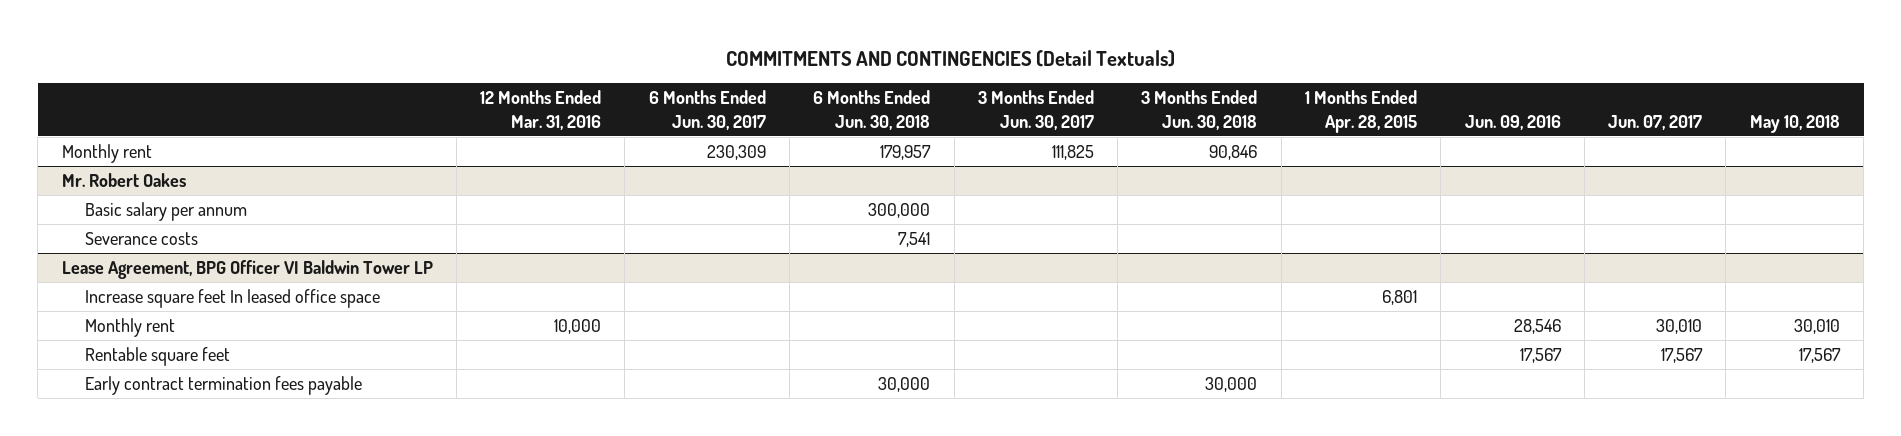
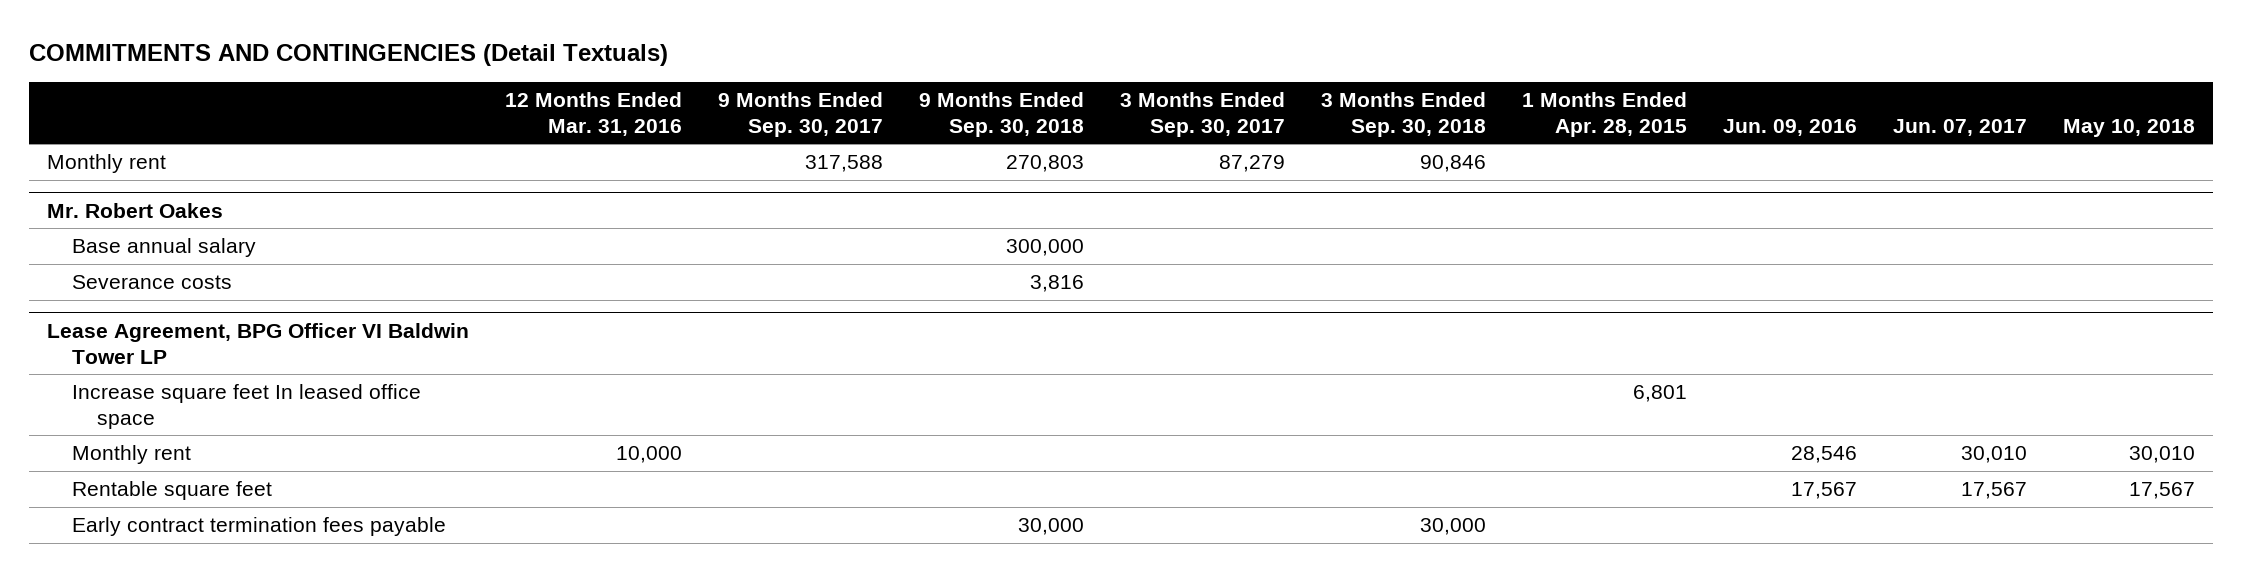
- | 12 Months Ended Mar. 31, 2016 | 6 Months Ended Jun. 30, 2017 | 6 Months Ended Jun. 30, 2018 | 3 Months Ended Jun. 30, 2017 | 3 Months Ended Jun. 30, 2018 | 1 Months Ended Apr. 28, 2015 | Jun. 09, 2016 | Jun. 07, 2017 | May 10, 2018
+ | 12 Months Ended Mar. 31, 2016 | 9 Months Ended Sep. 30, 2017 | 9 Months Ended Sep. 30, 2018 | 3 Months Ended Sep. 30, 2017 | 3 Months Ended Sep. 30, 2018 | 1 Months Ended Apr. 28, 2015 | Jun. 09, 2016 | Jun. 07, 2017 | May 10, 2018
@ Mr. Robert Oakes
- Basic salary per annum | | | 300,000 | | | | | |
+ Base annual salary | | | 300,000 | | | | | |

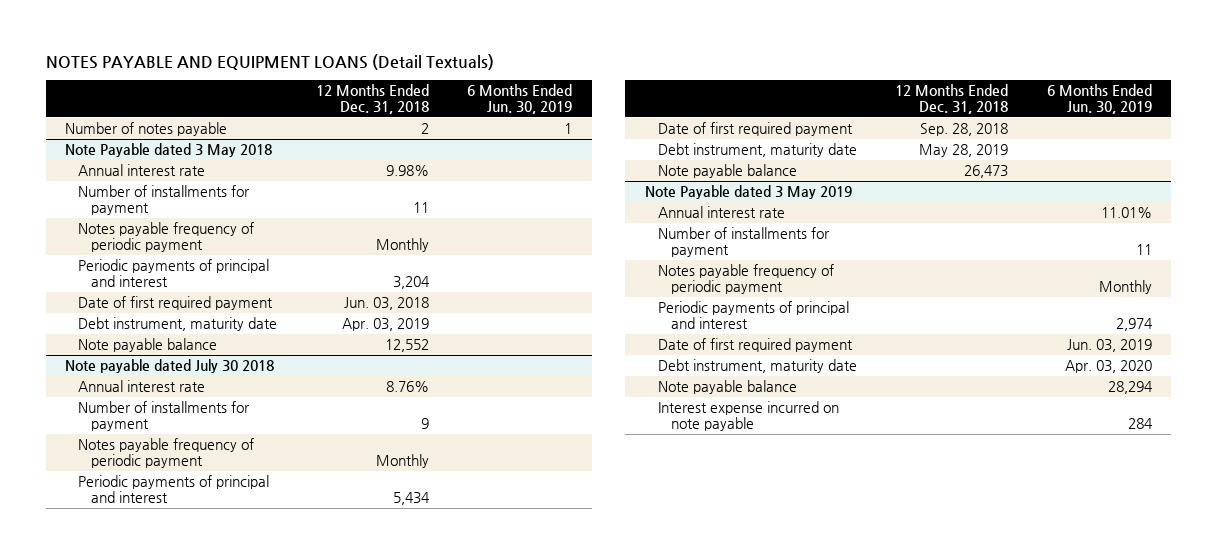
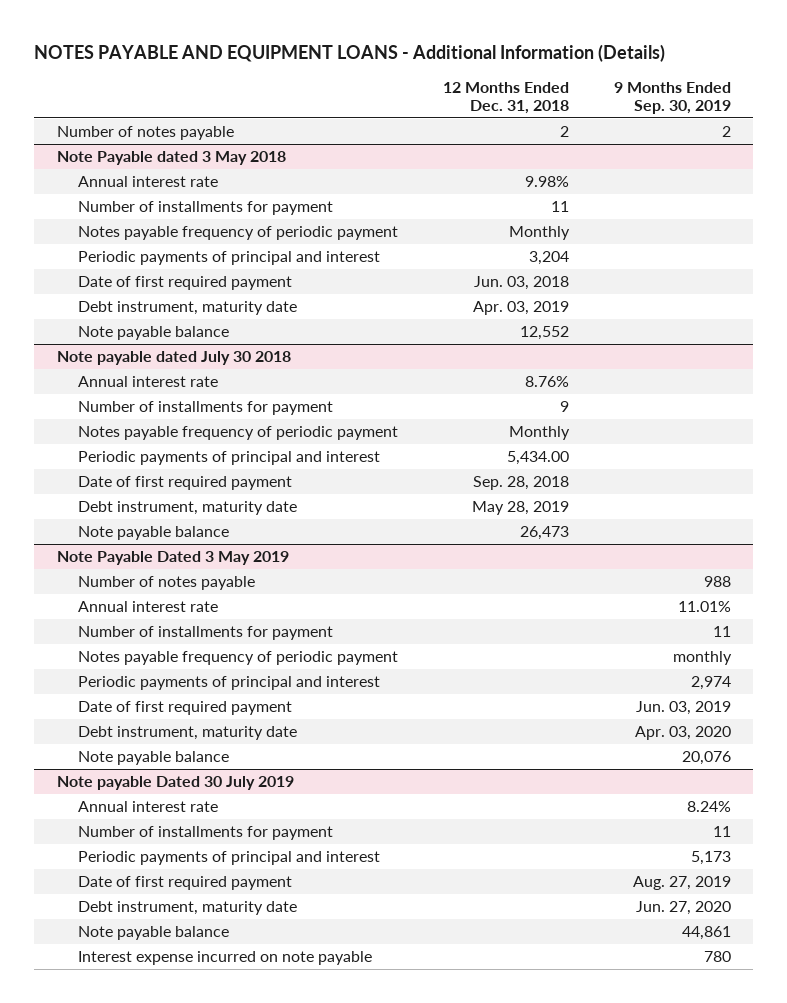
- NOTES PAYABLE AND EQUIPMENT LOANS (Detail Textuals)
+ NOTES PAYABLE AND EQUIPMENT LOANS - Additional Information (Details)
- | 12 Months Ended Dec. 31, 2018 | 6 Months Ended Jun. 30, 2019
+ | 12 Months Ended Dec. 31, 2018 | 9 Months Ended Sep. 30, 2019
@ Note payable dated July 30 2018
- Periodic payments of principal and interest | 5,434 |
+ Periodic payments of principal and interest | 5,434.00 |
- Note Payable dated 3 May 2019
+ Note Payable Dated 3 May 2019
+ Number of notes payable | | 988
- Interest expense incurred on note payable | | 284
+ Note payable Dated 30 July 2019
+ Annual interest rate | | 8.24%
+ Number of installments for payment | | 11
+ Periodic payments of principal and interest | | 5,173
+ Date of first required payment | | Aug. 27, 2019
+ Debt instrument, maturity date | | Jun. 27, 2020
+ Note payable balance | | 44,861
+ Interest expense incurred on note payable | | 780

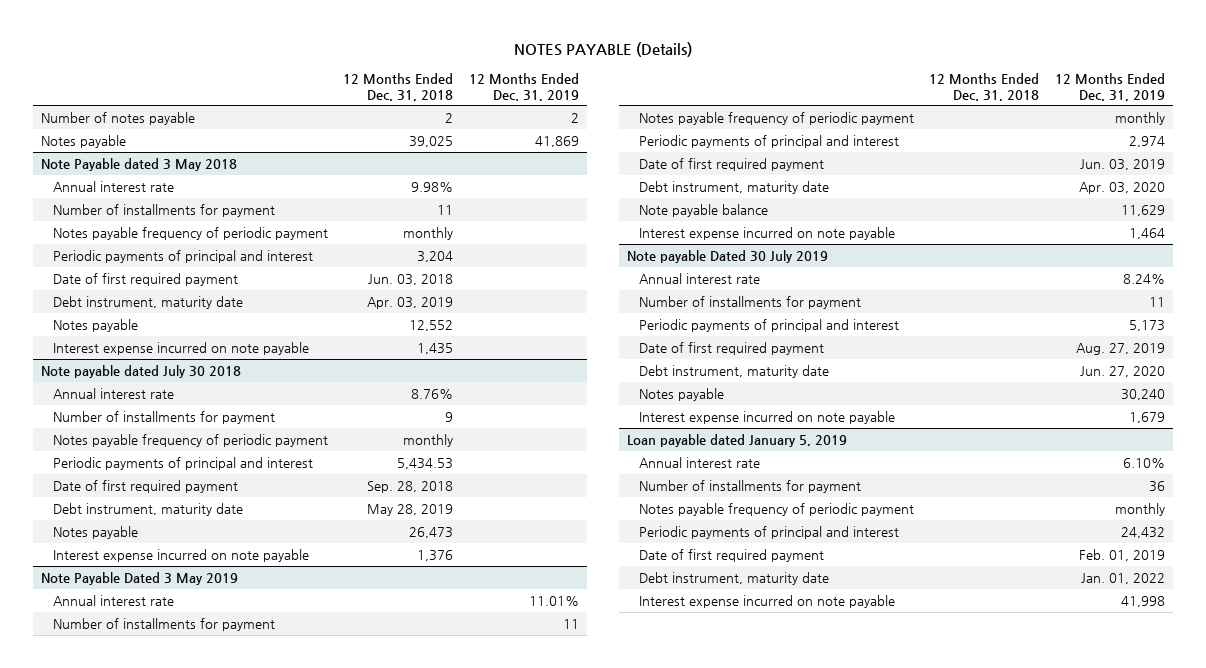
- NOTES PAYABLE AND EQUIPMENT LOANS - Additional Information (Details)
+ NOTES PAYABLE (Details)
- | 12 Months Ended Dec. 31, 2018 | 9 Months Ended Sep. 30, 2019
+ | 12 Months Ended Dec. 31, 2018 | 12 Months Ended Dec. 31, 2019
+ Notes payable | 39,025 | 41,869
@ Note Payable dated 3 May 2018
- Notes payable frequency of periodic payment | Monthly |
+ Notes payable frequency of periodic payment | monthly |
- Note payable balance | 12,552 |
+ Notes payable | 12,552 |
+ Interest expense incurred on note payable | 1,435 |
@ Note payable dated July 30 2018
- Notes payable frequency of periodic payment | Monthly |
- Periodic payments of principal and interest | 5,434.00 |
+ Notes payable frequency of periodic payment | monthly |
+ Periodic payments of principal and interest | 5,434.53 |
- Note payable balance | 26,473 |
+ Notes payable | 26,473 |
+ Interest expense incurred on note payable | 1,376 |
@ Note Payable Dated 3 May 2019
- Number of notes payable | | 988
+ Interest expense incurred on note payable | | 1,464
@ Note payable Dated 30 July 2019
- Note payable balance | | 44,861
+ Notes payable | | 30,240
+ Loan payable dated January 5, 2019
+ Annual interest rate | | 6.10%
+ Number of installments for payment | | 36
+ Notes payable frequency of periodic payment | | monthly
+ Periodic payments of principal and interest | | 24,432
+ Date of first required payment | | Feb. 01, 2019
+ Debt instrument, maturity date | | Jan. 01, 2022
+ Interest expense incurred on note payable | | 41,998

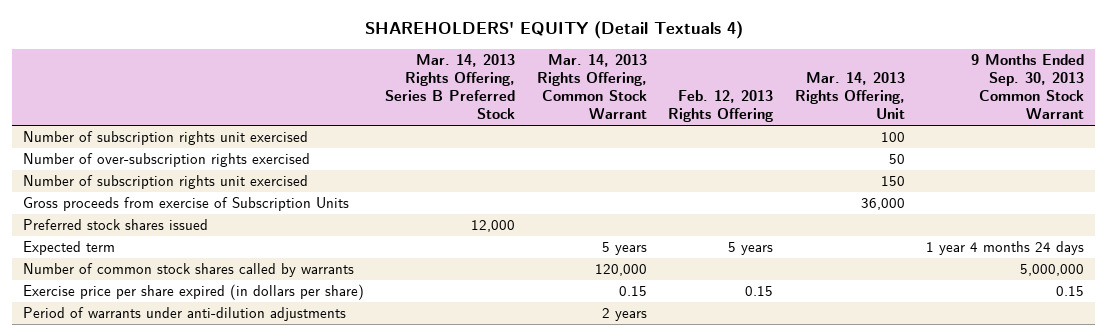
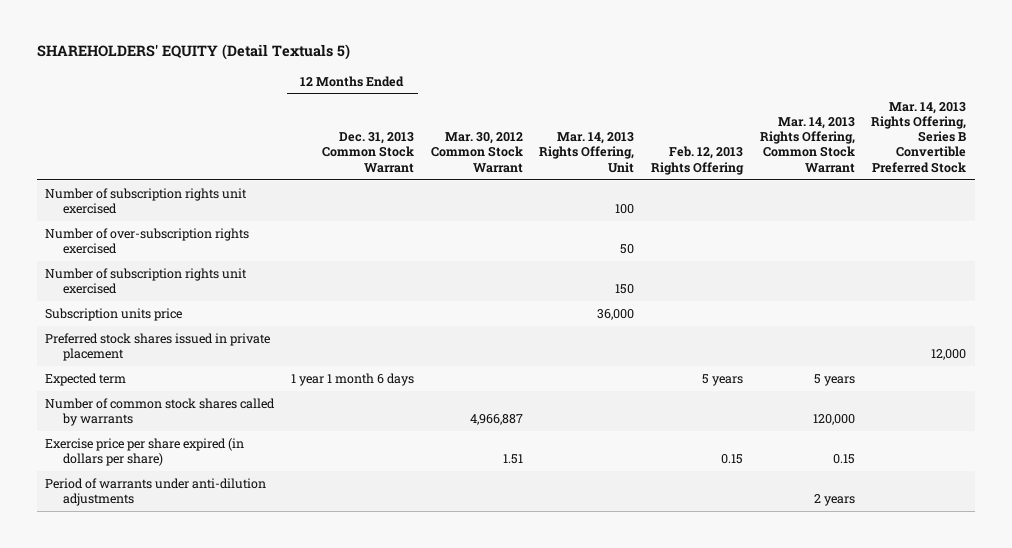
- SHAREHOLDERS' EQUITY (Detail Textuals 4)
+ SHAREHOLDERS' EQUITY (Detail Textuals 5)
- | Mar. 14, 2013 Rights Offering, Series B Preferred Stock | Mar. 14, 2013 Rights Offering, Common Stock Warrant | Feb. 12, 2013 Rights Offering | Mar. 14, 2013 Rights Offering, Unit | 9 Months Ended Sep. 30, 2013 Common Stock Warrant
+ | 12 Months Ended Dec. 31, 2013 Common Stock Warrant | Mar. 30, 2012 Common Stock Warrant | Mar. 14, 2013 Rights Offering, Unit | Feb. 12, 2013 Rights Offering | Mar. 14, 2013 Rights Offering, Common Stock Warrant | Mar. 14, 2013 Rights Offering, Series B Convertible Preferred Stock
- Gross proceeds from exercise of Subscription Units | | | | 36,000 |
- Preferred stock shares issued | 12,000 | | | |
+ Subscription units price | | | 36,000 | | |
+ Preferred stock shares issued in private placement | | | | | | 12,000

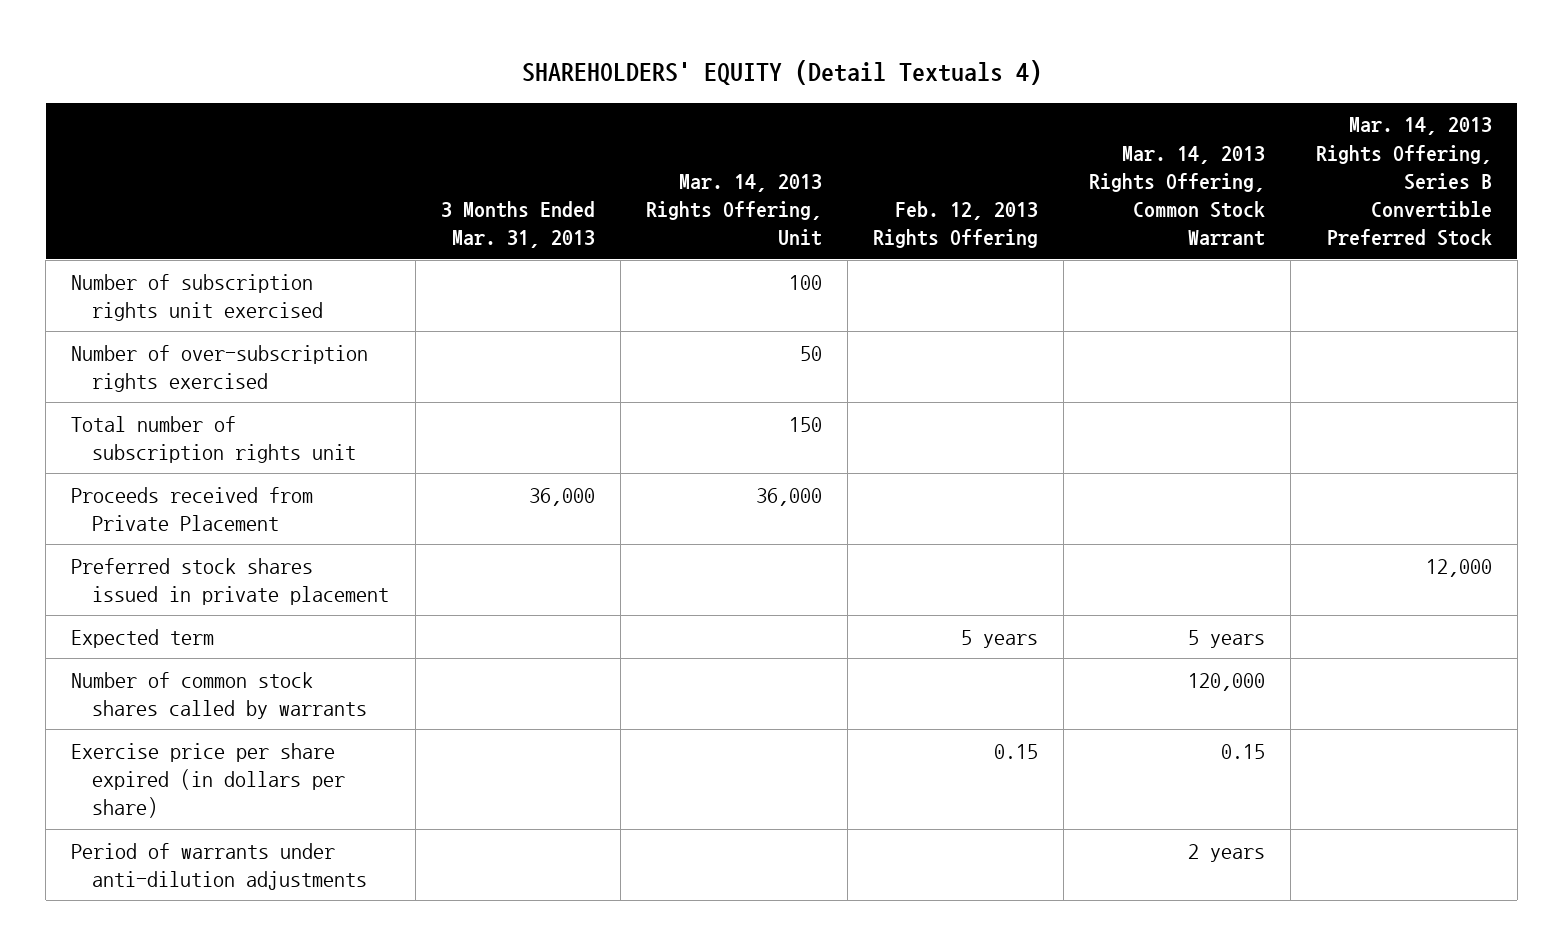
- SHAREHOLDERS' EQUITY (Detail Textuals 5)
+ SHAREHOLDERS' EQUITY (Detail Textuals 4)
- | 12 Months Ended Dec. 31, 2013 Common Stock Warrant | Mar. 30, 2012 Common Stock Warrant | Mar. 14, 2013 Rights Offering, Unit | Feb. 12, 2013 Rights Offering | Mar. 14, 2013 Rights Offering, Common Stock Warrant | Mar. 14, 2013 Rights Offering, Series B Convertible Preferred Stock
+ | 3 Months Ended Mar. 31, 2013 | Mar. 14, 2013 Rights Offering, Unit | Feb. 12, 2013 Rights Offering | Mar. 14, 2013 Rights Offering, Common Stock Warrant | Mar. 14, 2013 Rights Offering, Series B Convertible Preferred Stock
- Number of subscription rights unit exercised | | | 150 | | |
- Subscription units price | | | 36,000 | | |
+ Total number of subscription rights unit | | 150 | | |
+ Proceeds received from Private Placement | 36,000 | 36,000 | | |

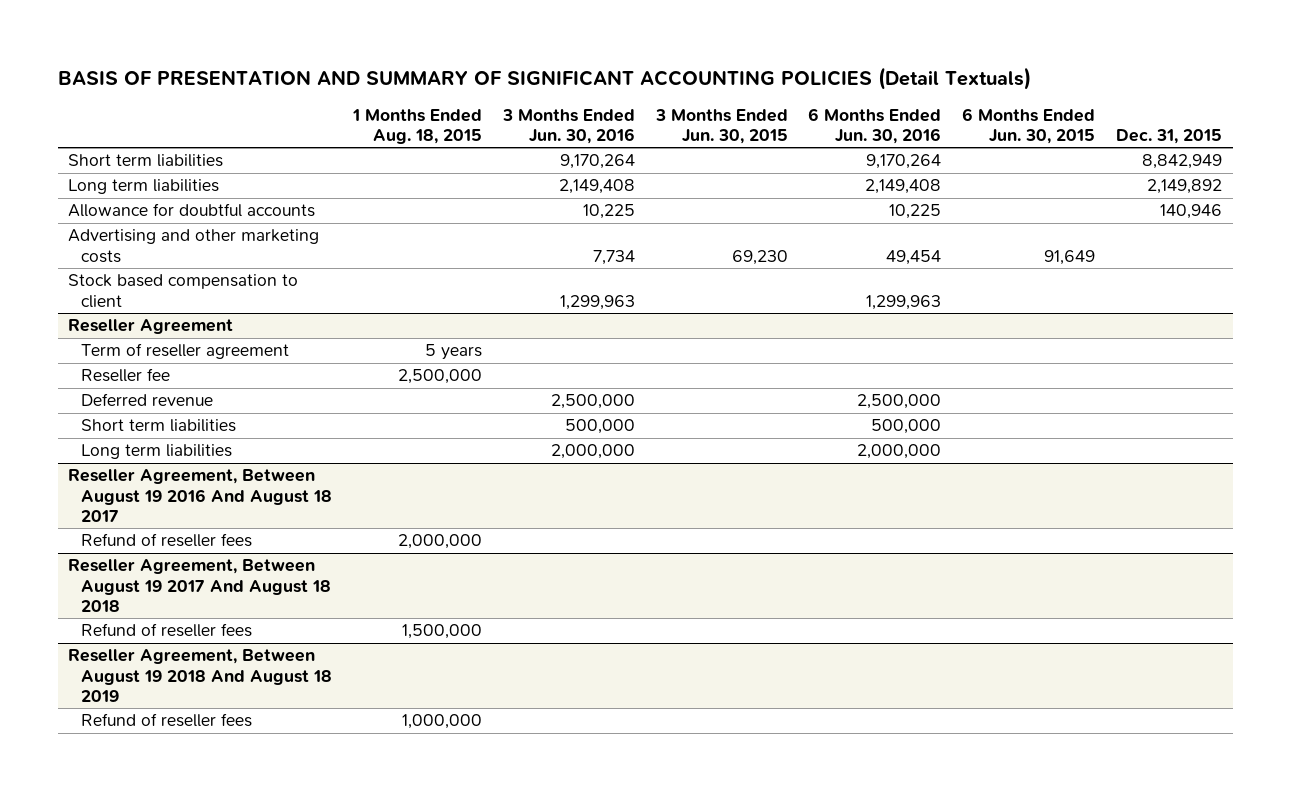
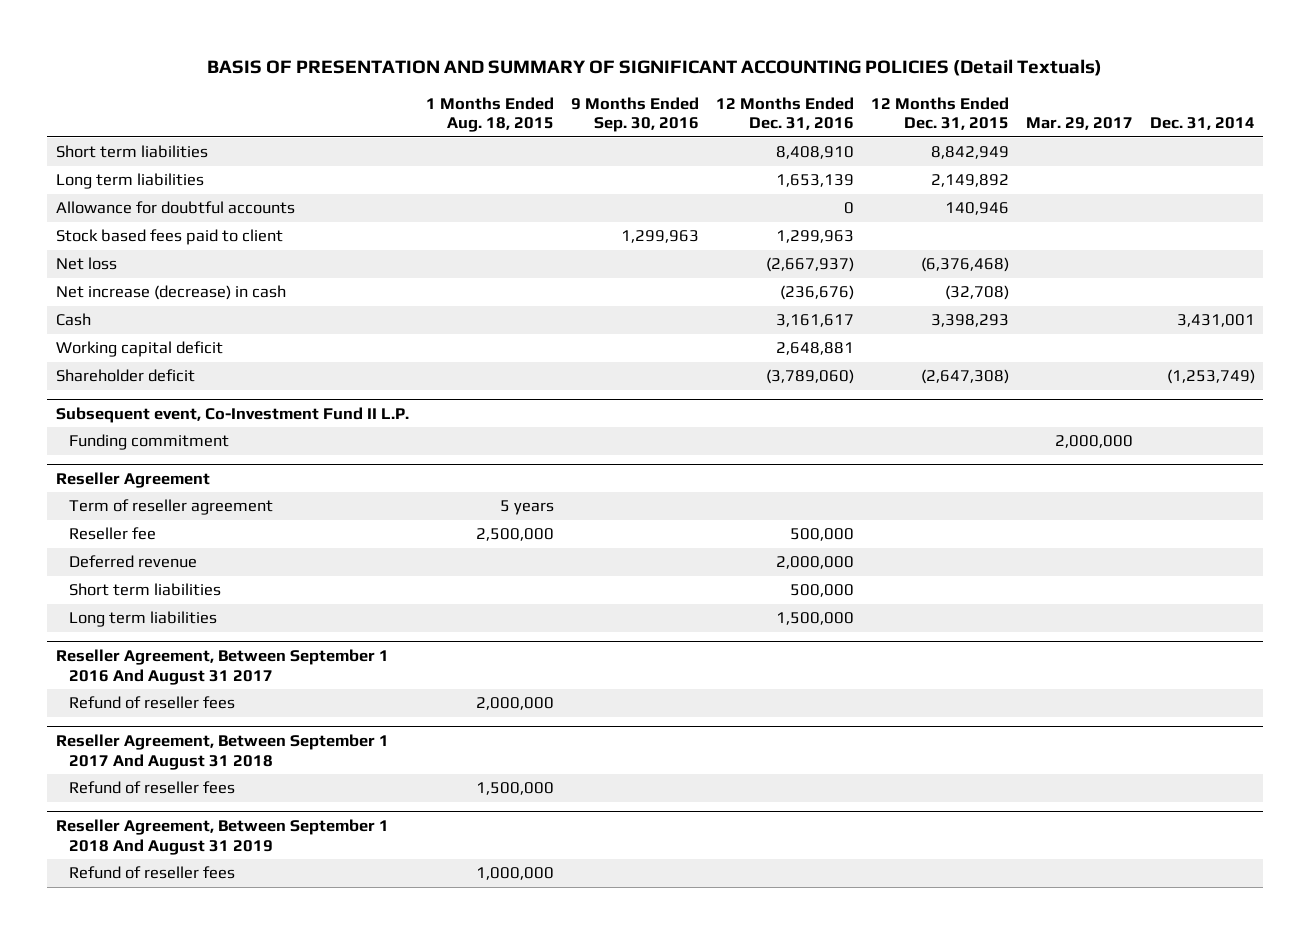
- | 1 Months Ended Aug. 18, 2015 | 3 Months Ended Jun. 30, 2016 | 3 Months Ended Jun. 30, 2015 | 6 Months Ended Jun. 30, 2016 | 6 Months Ended Jun. 30, 2015 | Dec. 31, 2015
+ | 1 Months Ended Aug. 18, 2015 | 9 Months Ended Sep. 30, 2016 | 12 Months Ended Dec. 31, 2016 | 12 Months Ended Dec. 31, 2015 | Mar. 29, 2017 | Dec. 31, 2014
- Advertising and other marketing costs | | 7,734 | 69,230 | 49,454 | 91,649 |
- Stock based compensation to client | | 1,299,963 | | 1,299,963 | |
+ Stock based fees paid to client | | 1,299,963 | 1,299,963 | | |
+ Net loss | | | (2,667,937) | (6,376,468) | |
+ Net increase (decrease) in cash | | | (236,676) | (32,708) | |
+ Cash | | | 3,161,617 | 3,398,293 | | 3,431,001
+ Working capital deficit | | | 2,648,881 | | |
+ Shareholder deficit | | | (3,789,060) | (2,647,308) | | (1,253,749)
+ Subsequent event, Co-Investment Fund II L.P.
+ Funding commitment | | | | | 2,000,000 |
- Reseller Agreement, Between August 19 2016 And August 18 2017
+ Reseller Agreement, Between September 1 2016 And August 31 2017
- Reseller Agreement, Between August 19 2017 And August 18 2018
+ Reseller Agreement, Between September 1 2017 And August 31 2018
- Reseller Agreement, Between August 19 2018 And August 18 2019
+ Reseller Agreement, Between September 1 2018 And August 31 2019

